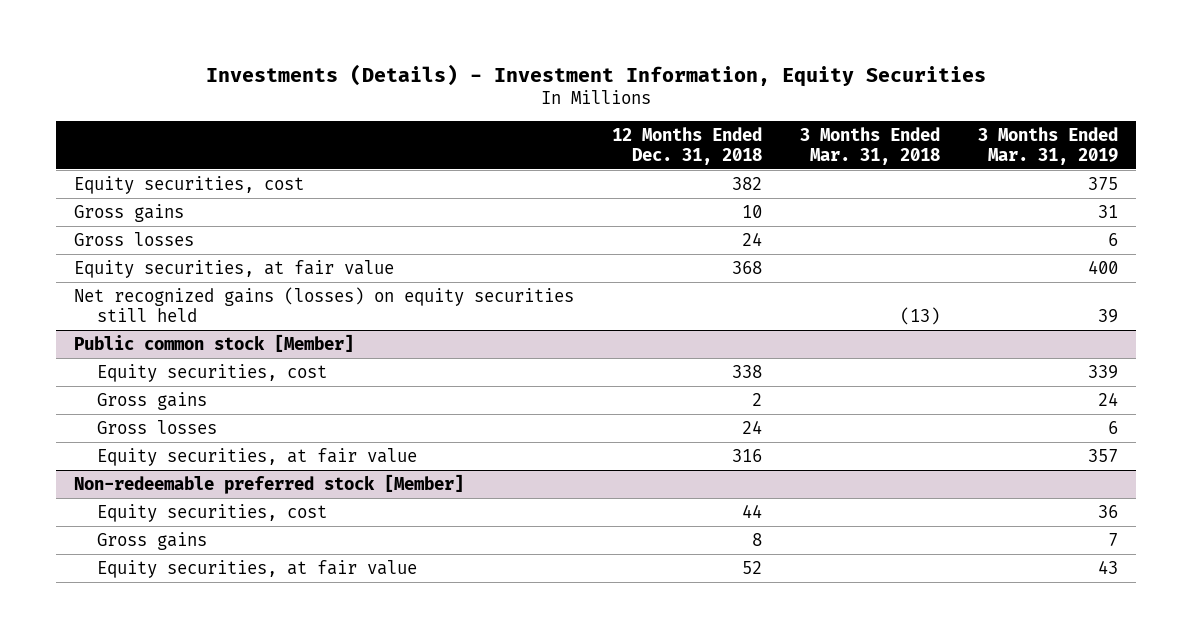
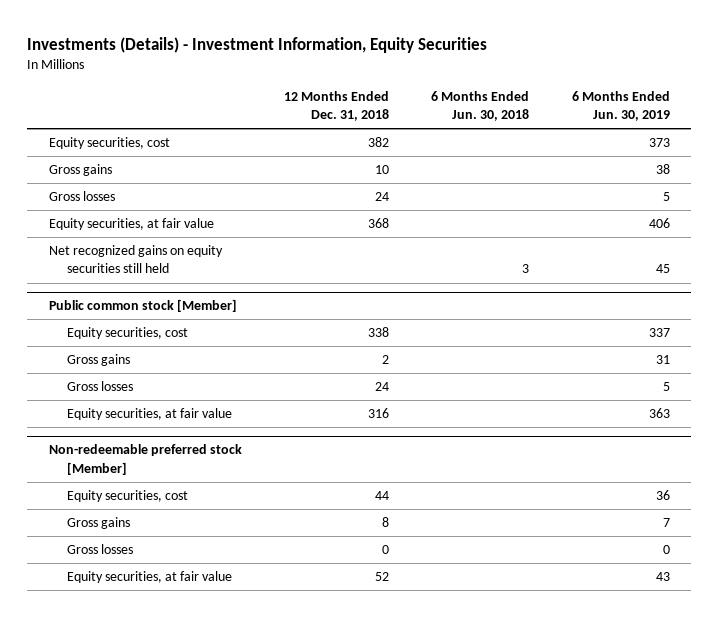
- | 12 Months Ended Dec. 31, 2018 | 3 Months Ended Mar. 31, 2018 | 3 Months Ended Mar. 31, 2019
+ | 12 Months Ended Dec. 31, 2018 | 6 Months Ended Jun. 30, 2018 | 6 Months Ended Jun. 30, 2019
- Net recognized gains (losses) on equity securities still held | | (13) | 39
+ Net recognized gains on equity securities still held | | 3 | 45
@ Non-redeemable preferred stock [Member]
+ Gross losses | 0 | | 0

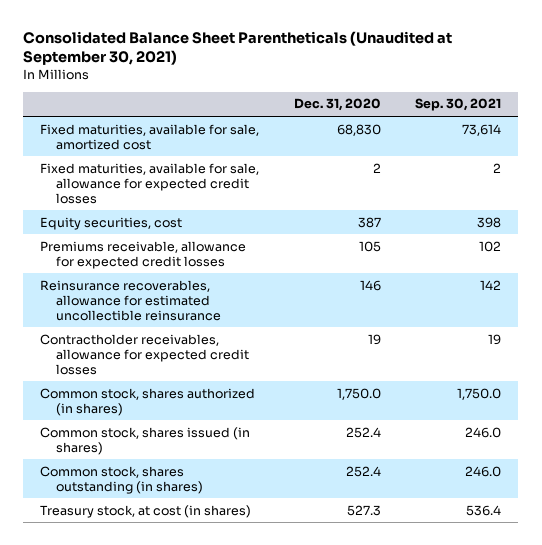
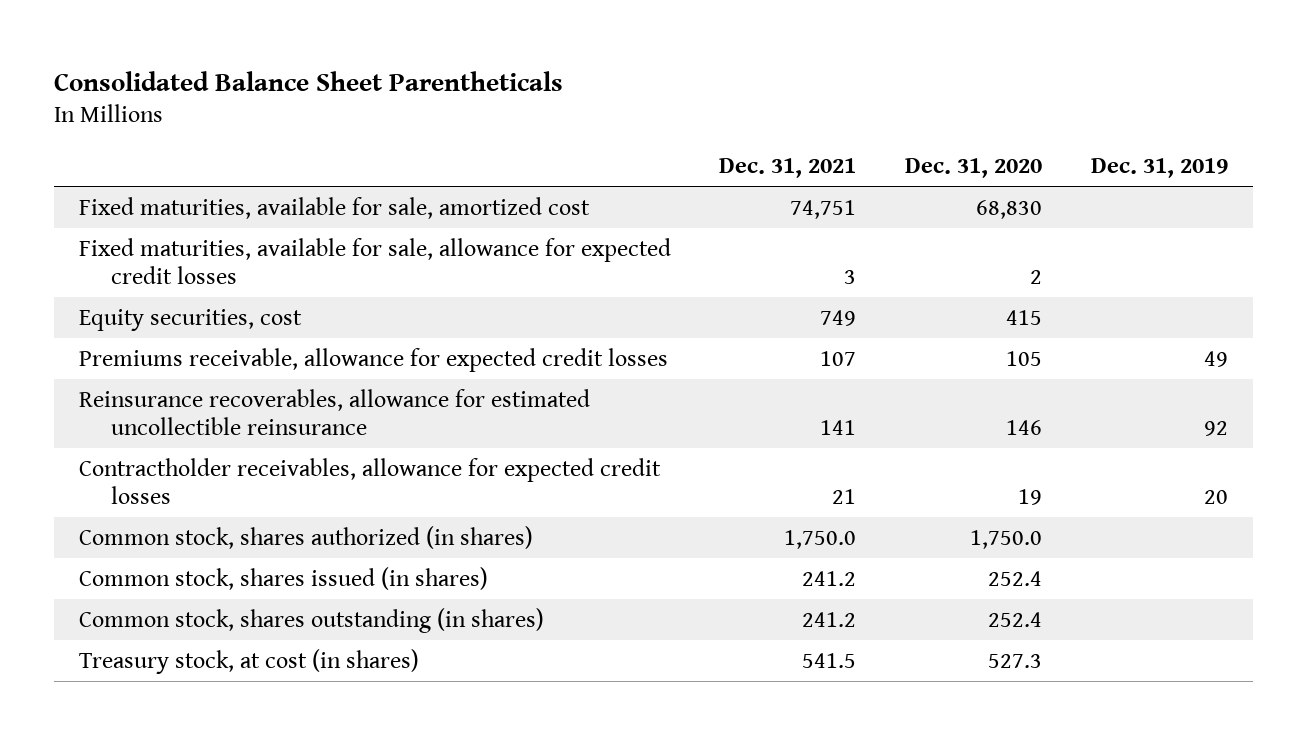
- Consolidated Balance Sheet Parentheticals (Unaudited at September 30, 2021)
+ Consolidated Balance Sheet Parentheticals
- | Dec. 31, 2020 | Sep. 30, 2021
+ | Dec. 31, 2021 | Dec. 31, 2020 | Dec. 31, 2019
- Equity securities, cost | 387 | 398
+ Equity securities, cost | 749 | 415 |

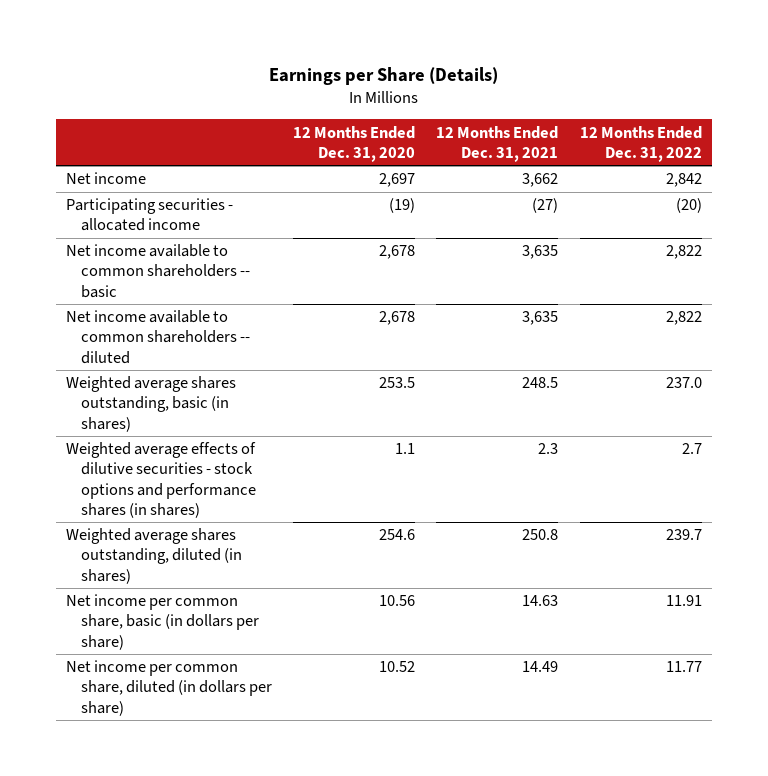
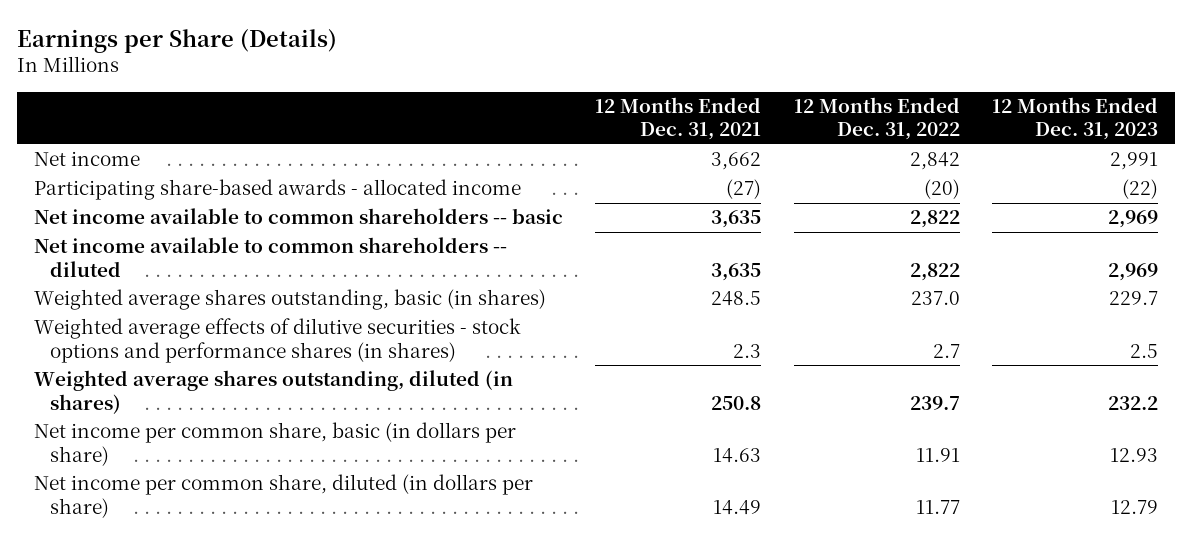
- | 12 Months Ended Dec. 31, 2020 | 12 Months Ended Dec. 31, 2021 | 12 Months Ended Dec. 31, 2022
+ | 12 Months Ended Dec. 31, 2021 | 12 Months Ended Dec. 31, 2022 | 12 Months Ended Dec. 31, 2023
- Participating securities - allocated income | (19) | (27) | (20)
+ Participating share-based awards - allocated income | (27) | (20) | (22)

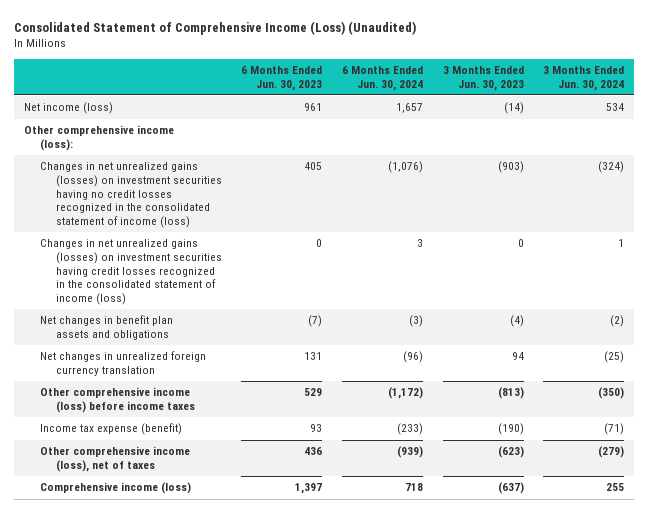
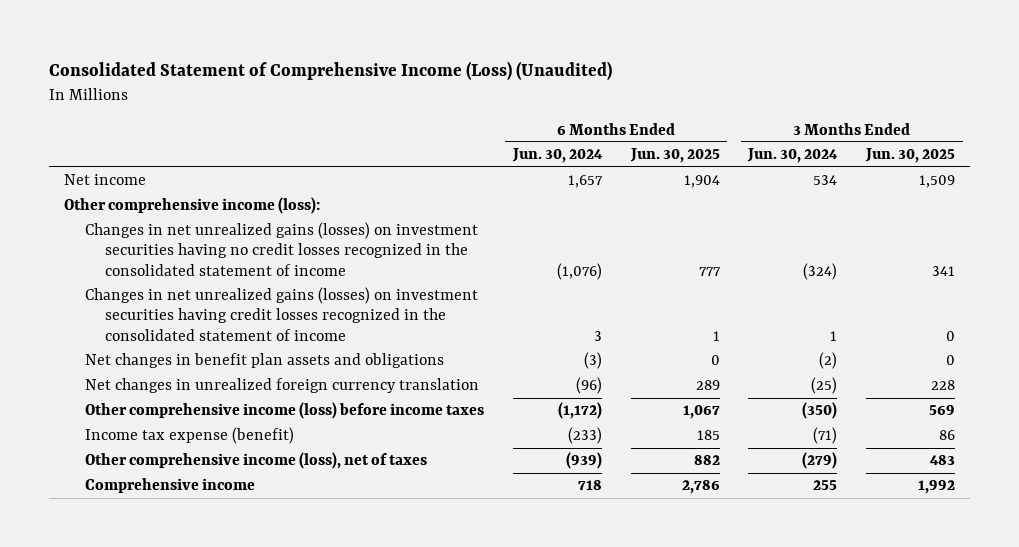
- | 6 Months Ended Jun. 30, 2023 | 6 Months Ended Jun. 30, 2024 | 3 Months Ended Jun. 30, 2023 | 3 Months Ended Jun. 30, 2024
+ | 6 Months Ended Jun. 30, 2024 | 6 Months Ended Jun. 30, 2025 | 3 Months Ended Jun. 30, 2024 | 3 Months Ended Jun. 30, 2025
- Net income (loss) | 961 | 1,657 | (14) | 534
+ Net income | 1,657 | 1,904 | 534 | 1,509
- Changes in net unrealized gains (losses) on investment securities having no credit losses recognized in the consolidated statement of income (loss) | 405 | (1,076) | (903) | (324)
- Changes in net unrealized gains (losses) on investment securities having credit losses recognized in the consolidated statement of income (loss) | 0 | 3 | 0 | 1
+ Changes in net unrealized gains (losses) on investment securities having no credit losses recognized in the consolidated statement of income | (1,076) | 777 | (324) | 341
+ Changes in net unrealized gains (losses) on investment securities having credit losses recognized in the consolidated statement of income | 3 | 1 | 1 | 0
- Comprehensive income (loss) | 1,397 | 718 | (637) | 255
+ Comprehensive income | 718 | 2,786 | 255 | 1,992

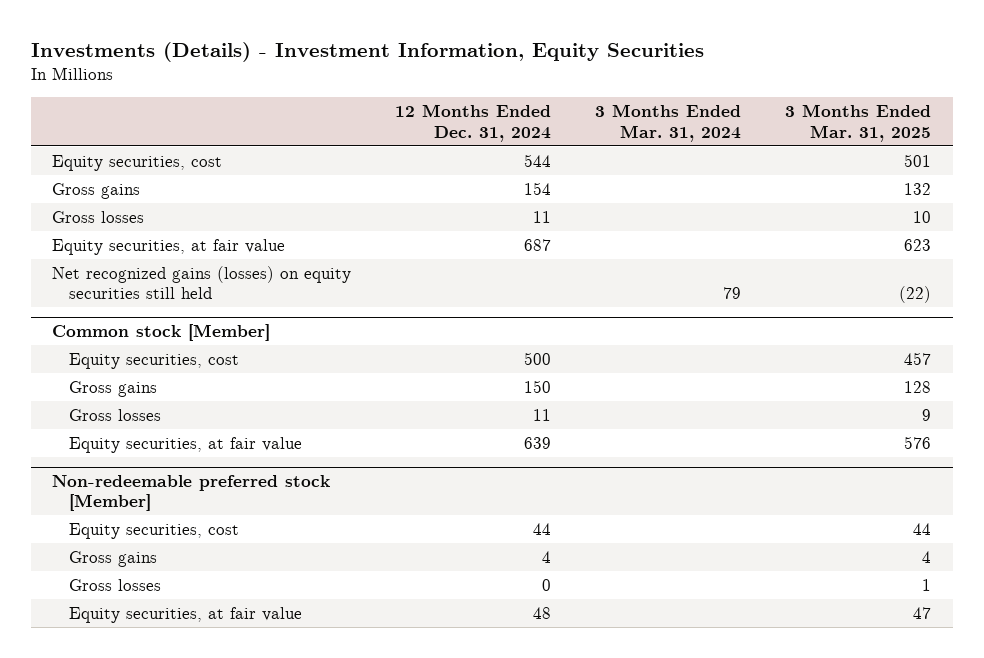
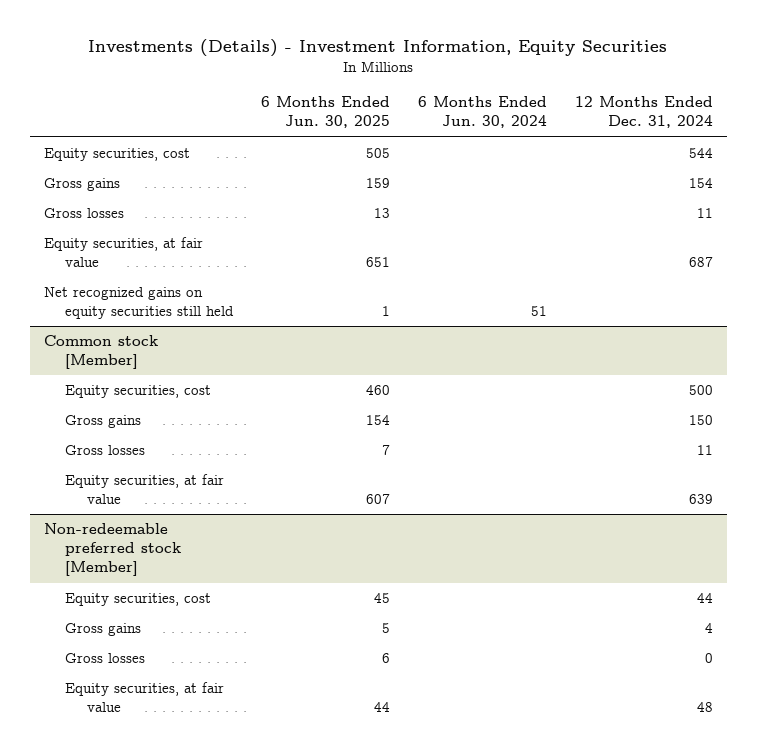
- | 12 Months Ended Dec. 31, 2024 | 3 Months Ended Mar. 31, 2024 | 3 Months Ended Mar. 31, 2025
+ | 6 Months Ended Jun. 30, 2025 | 6 Months Ended Jun. 30, 2024 | 12 Months Ended Dec. 31, 2024
- Net recognized gains (losses) on equity securities still held | | 79 | (22)
+ Net recognized gains on equity securities still held | 1 | 51 |

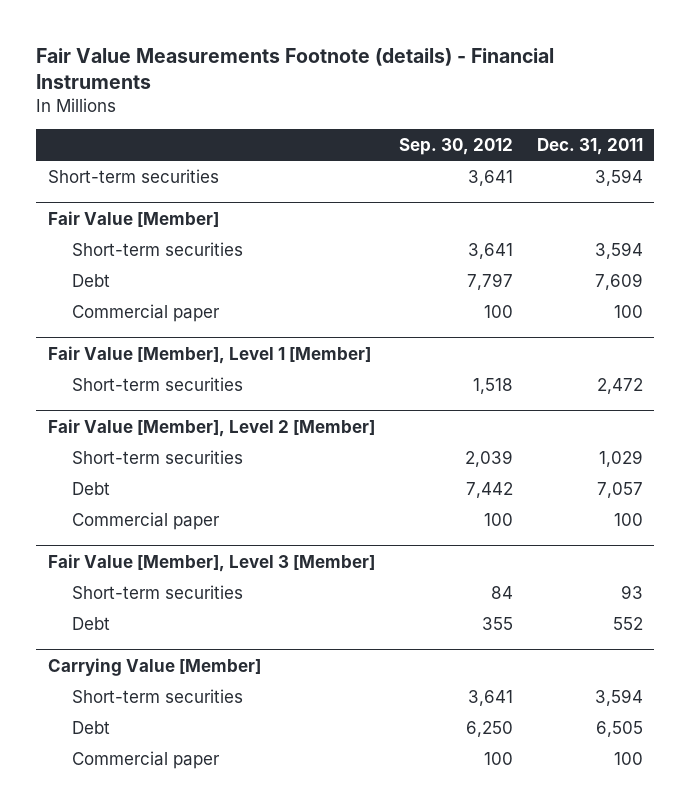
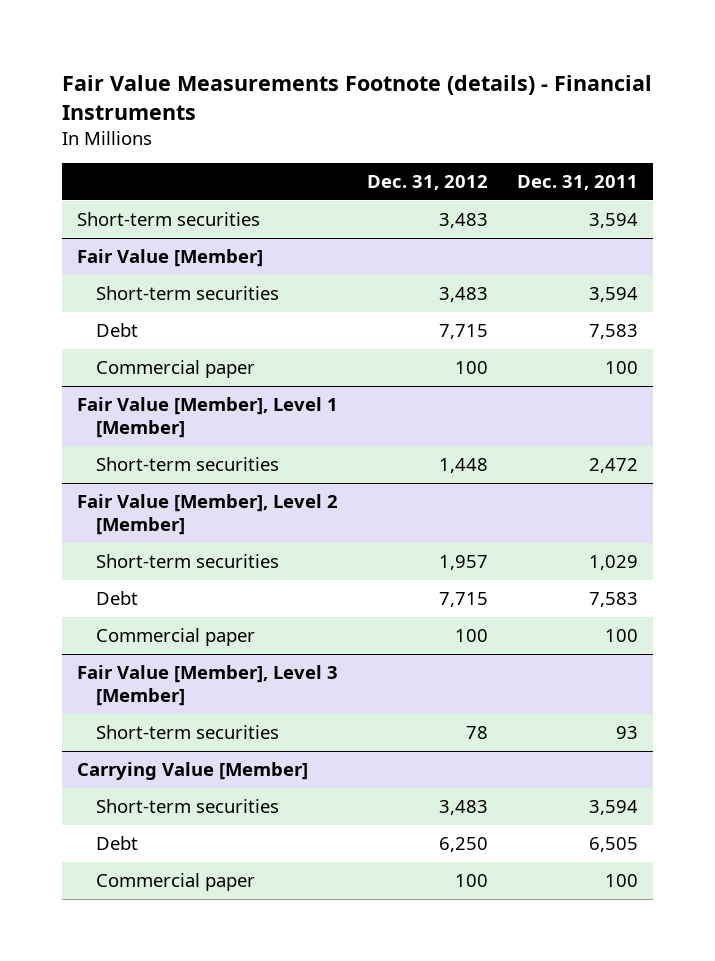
- | Sep. 30, 2012 | Dec. 31, 2011
+ | Dec. 31, 2012 | Dec. 31, 2011
@ Fair Value [Member]
- Debt | 7,797 | 7,609
+ Debt | 7,715 | 7,583
@ Fair Value [Member], Level 2 [Member]
- Debt | 7,442 | 7,057
+ Debt | 7,715 | 7,583
@ Fair Value [Member], Level 3 [Member]
- Debt | 355 | 552

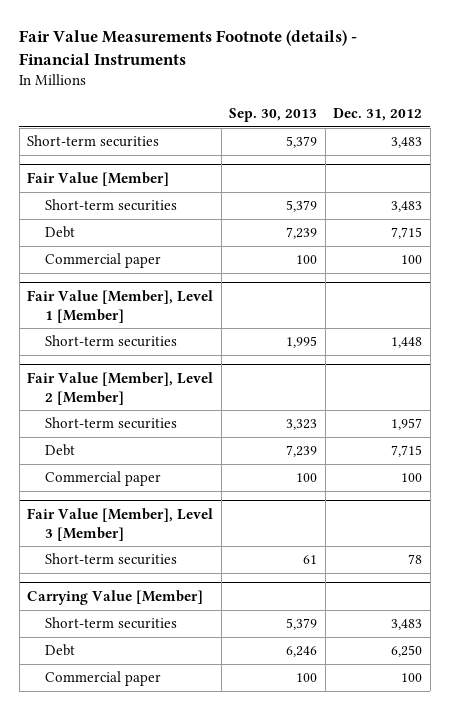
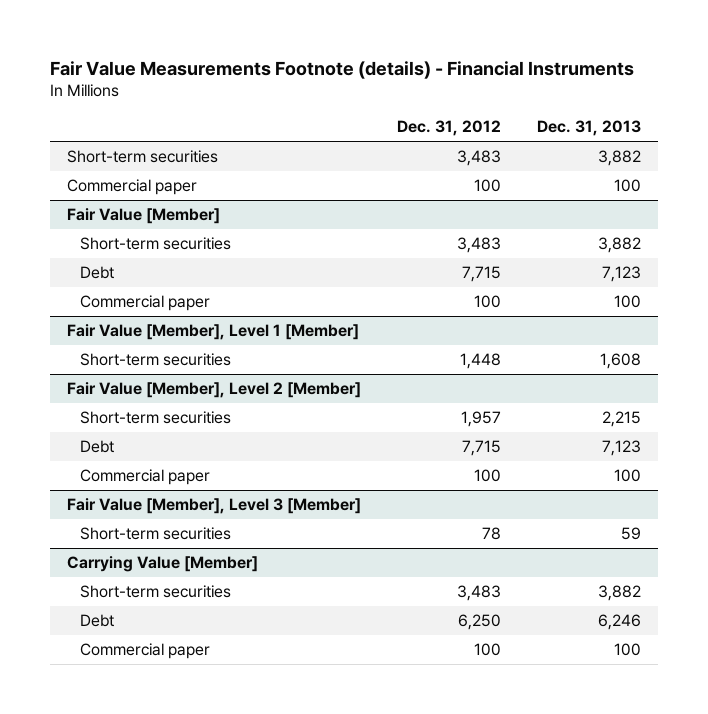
- | Sep. 30, 2013 | Dec. 31, 2012
+ | Dec. 31, 2012 | Dec. 31, 2013
+ Commercial paper | 100 | 100

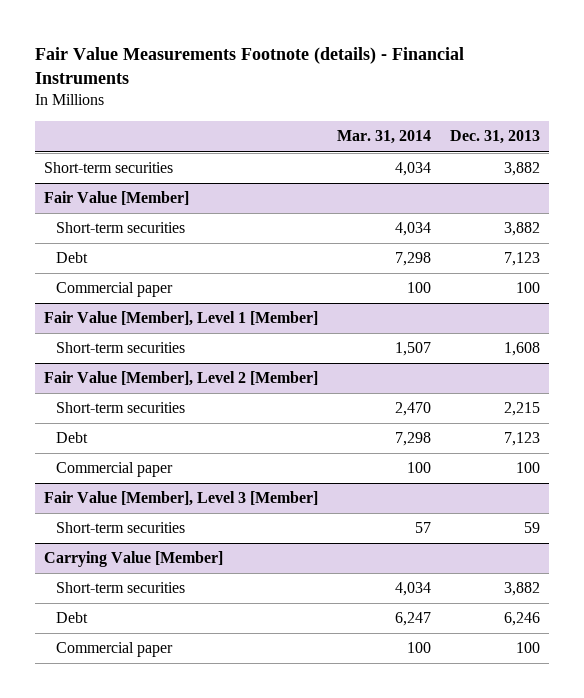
- | Dec. 31, 2012 | Dec. 31, 2013
+ | Mar. 31, 2014 | Dec. 31, 2013
- Commercial paper | 100 | 100

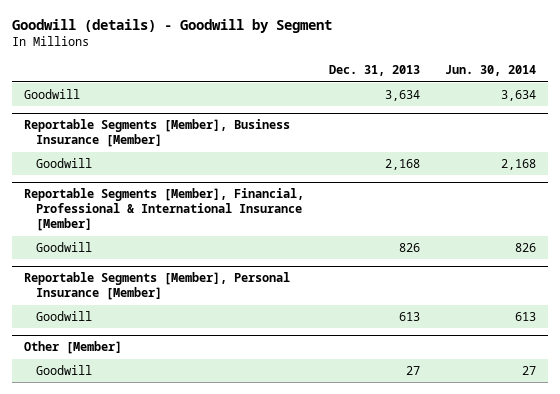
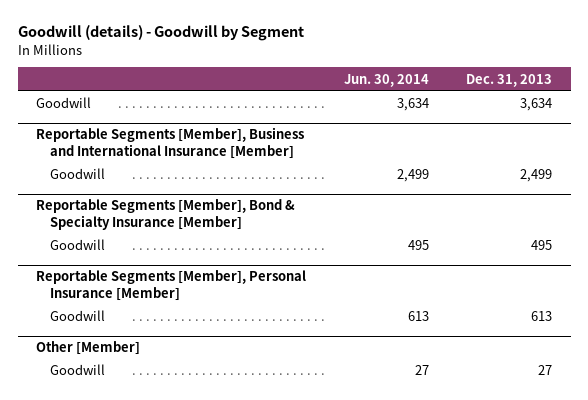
- | Dec. 31, 2013 | Jun. 30, 2014
+ | Jun. 30, 2014 | Dec. 31, 2013
- Reportable Segments [Member], Business Insurance [Member]
- Goodwill | 2,168 | 2,168
- Reportable Segments [Member], Financial, Professional & International Insurance [Member]
- Goodwill | 826 | 826
+ Reportable Segments [Member], Business and International Insurance [Member]
+ Goodwill | 2,499 | 2,499
+ Reportable Segments [Member], Bond & Specialty Insurance [Member]
+ Goodwill | 495 | 495

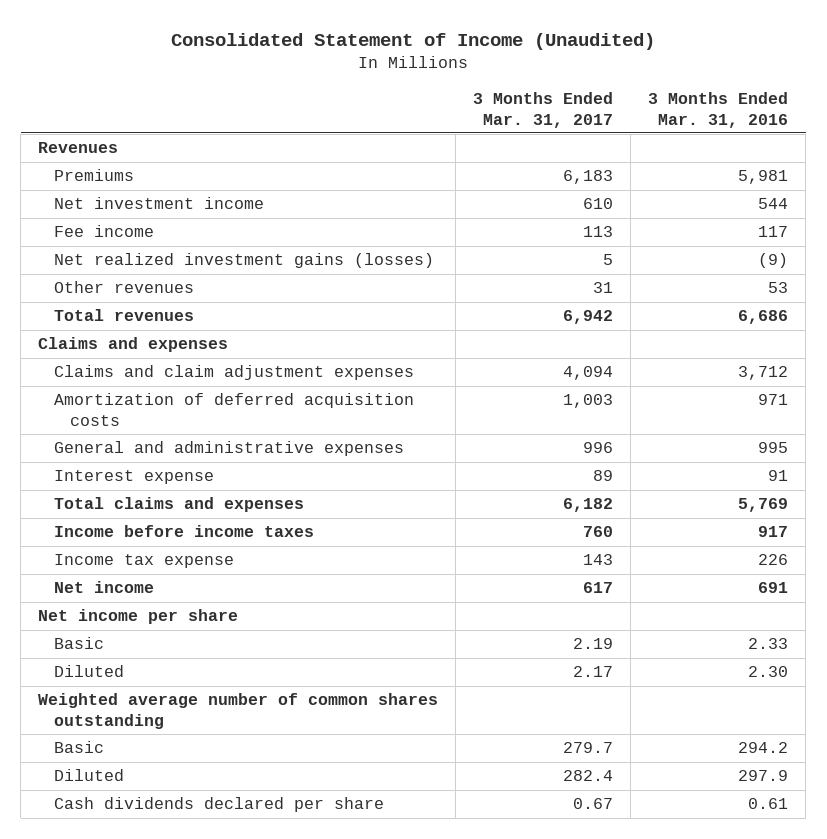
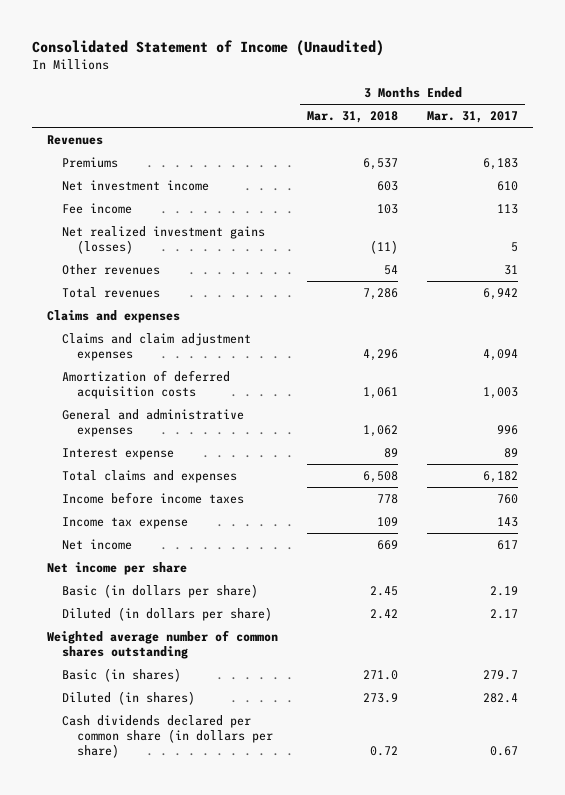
- | 3 Months Ended Mar. 31, 2017 | 3 Months Ended Mar. 31, 2016
+ | 3 Months Ended Mar. 31, 2018 | 3 Months Ended Mar. 31, 2017
- Basic | 2.19 | 2.33
- Diluted | 2.17 | 2.30
+ Basic (in dollars per share) | 2.45 | 2.19
+ Diluted (in dollars per share) | 2.42 | 2.17
- Basic | 279.7 | 294.2
- Diluted | 282.4 | 297.9
- Cash dividends declared per share | 0.67 | 0.61
+ Basic (in shares) | 271.0 | 279.7
+ Diluted (in shares) | 273.9 | 282.4
+ Cash dividends declared per common share (in dollars per share) | 0.72 | 0.67

